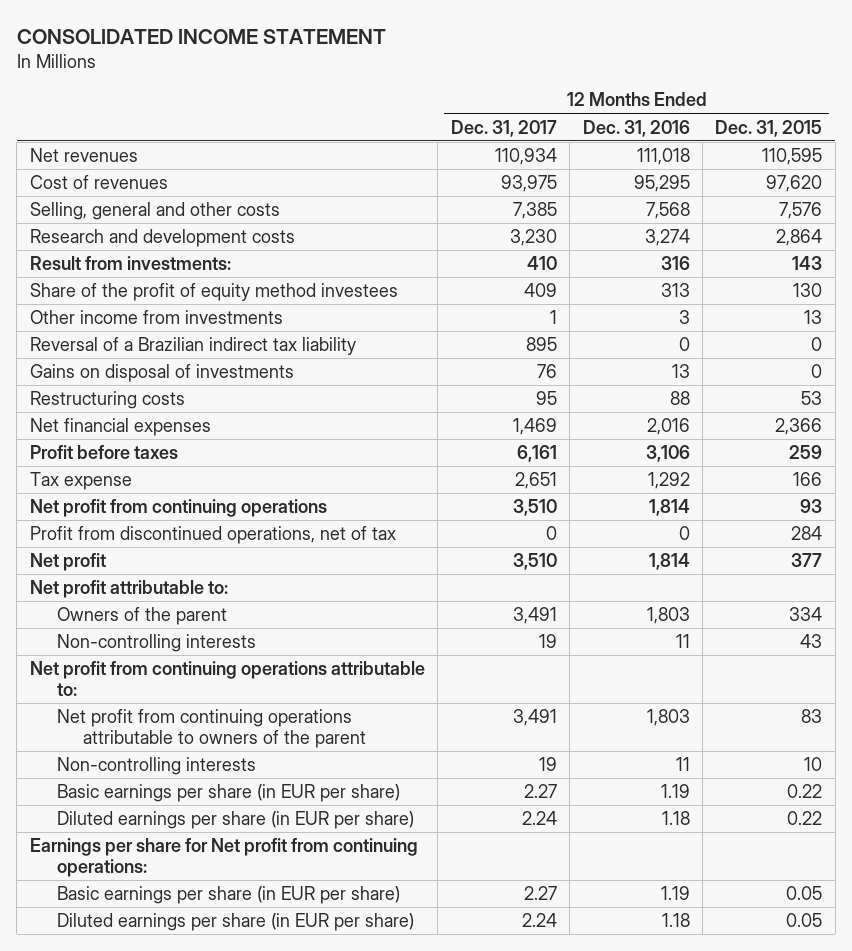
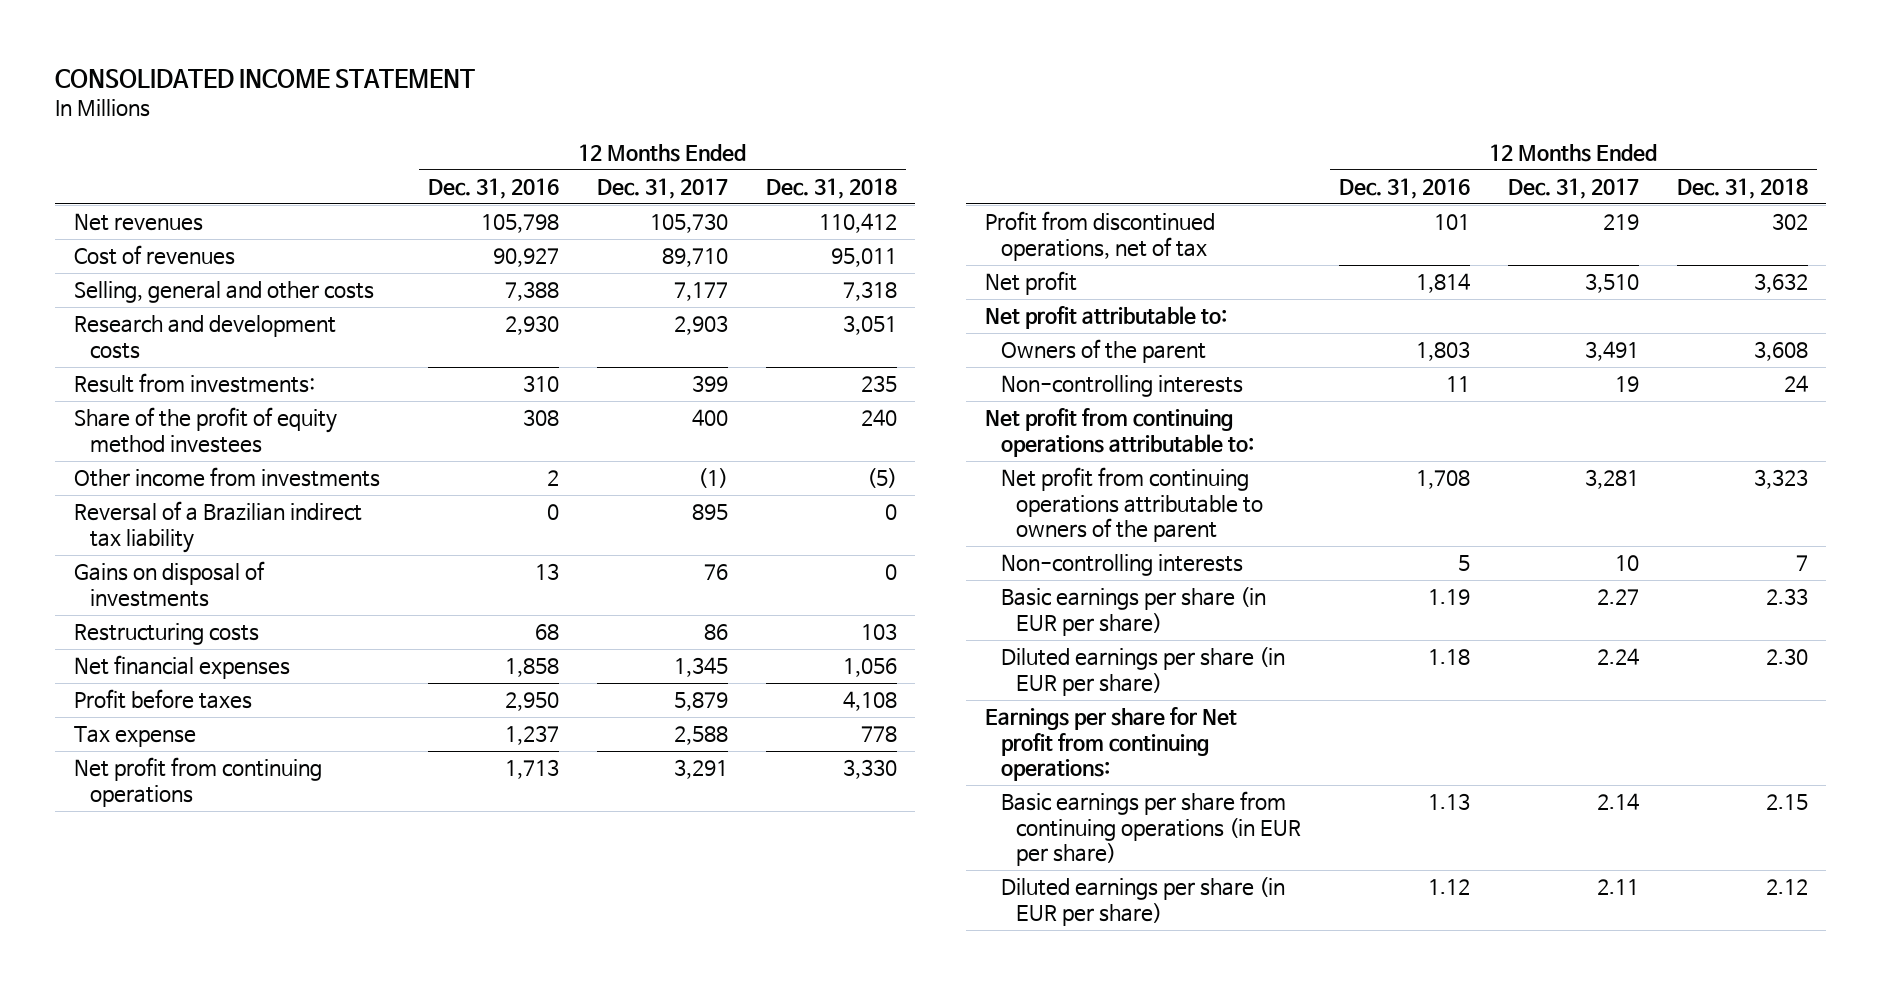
- | 12 Months Ended Dec. 31, 2017 | 12 Months Ended Dec. 31, 2016 | 12 Months Ended Dec. 31, 2015
+ | 12 Months Ended Dec. 31, 2016 | 12 Months Ended Dec. 31, 2017 | 12 Months Ended Dec. 31, 2018
- Net revenues | 110,934 | 111,018 | 110,595
- Cost of revenues | 93,975 | 95,295 | 97,620
- Selling, general and other costs | 7,385 | 7,568 | 7,576
- Research and development costs | 3,230 | 3,274 | 2,864
- Result from investments: | 410 | 316 | 143
- Share of the profit of equity method investees | 409 | 313 | 130
- Other income from investments | 1 | 3 | 13
+ Net revenues | 105,798 | 105,730 | 110,412
+ Cost of revenues | 90,927 | 89,710 | 95,011
+ Selling, general and other costs | 7,388 | 7,177 | 7,318
+ Research and development costs | 2,930 | 2,903 | 3,051
+ Result from investments: | 310 | 399 | 235
+ Share of the profit of equity method investees | 308 | 400 | 240
+ Other income from investments | 2 | (1) | (5)
- Restructuring costs | 95 | 88 | 53
- Net financial expenses | 1,469 | 2,016 | 2,366
- Profit before taxes | 6,161 | 3,106 | 259
- Tax expense | 2,651 | 1,292 | 166
- Net profit from continuing operations | 3,510 | 1,814 | 93
- Profit from discontinued operations, net of tax | 0 | 0 | 284
+ Restructuring costs | 68 | 86 | 103
+ Net financial expenses | 1,858 | 1,345 | 1,056
+ Profit before taxes | 2,950 | 5,879 | 4,108
+ Tax expense | 1,237 | 2,588 | 778
+ Net profit from continuing operations | 1,713 | 3,291 | 3,330
+ Profit from discontinued operations, net of tax | 101 | 219 | 302
- Net profit from continuing operations attributable to owners of the parent | 3,491 | 1,803 | 83
- Non-controlling interests | 19 | 11 | 10
+ Net profit from continuing operations attributable to owners of the parent | 1,708 | 3,281 | 3,323
+ Non-controlling interests | 5 | 10 | 7
- Basic earnings per share (in EUR per share) | 2.27 | 1.19 | 0.05
- Diluted earnings per share (in EUR per share) | 2.24 | 1.18 | 0.05
+ Basic earnings per share from continuing operations (in EUR per share) | 1.13 | 2.14 | 2.15
+ Diluted earnings per share (in EUR per share) | 1.12 | 2.11 | 2.12

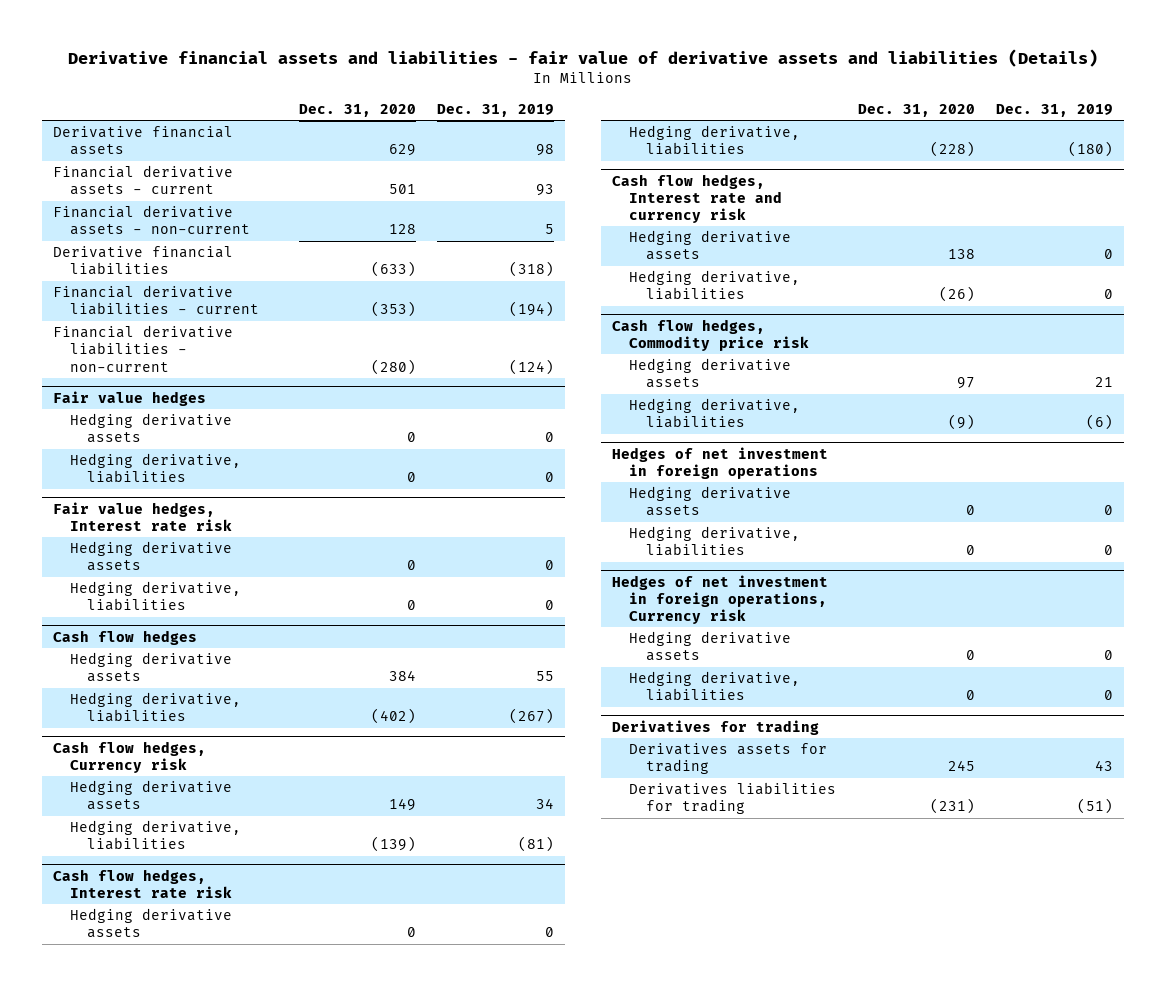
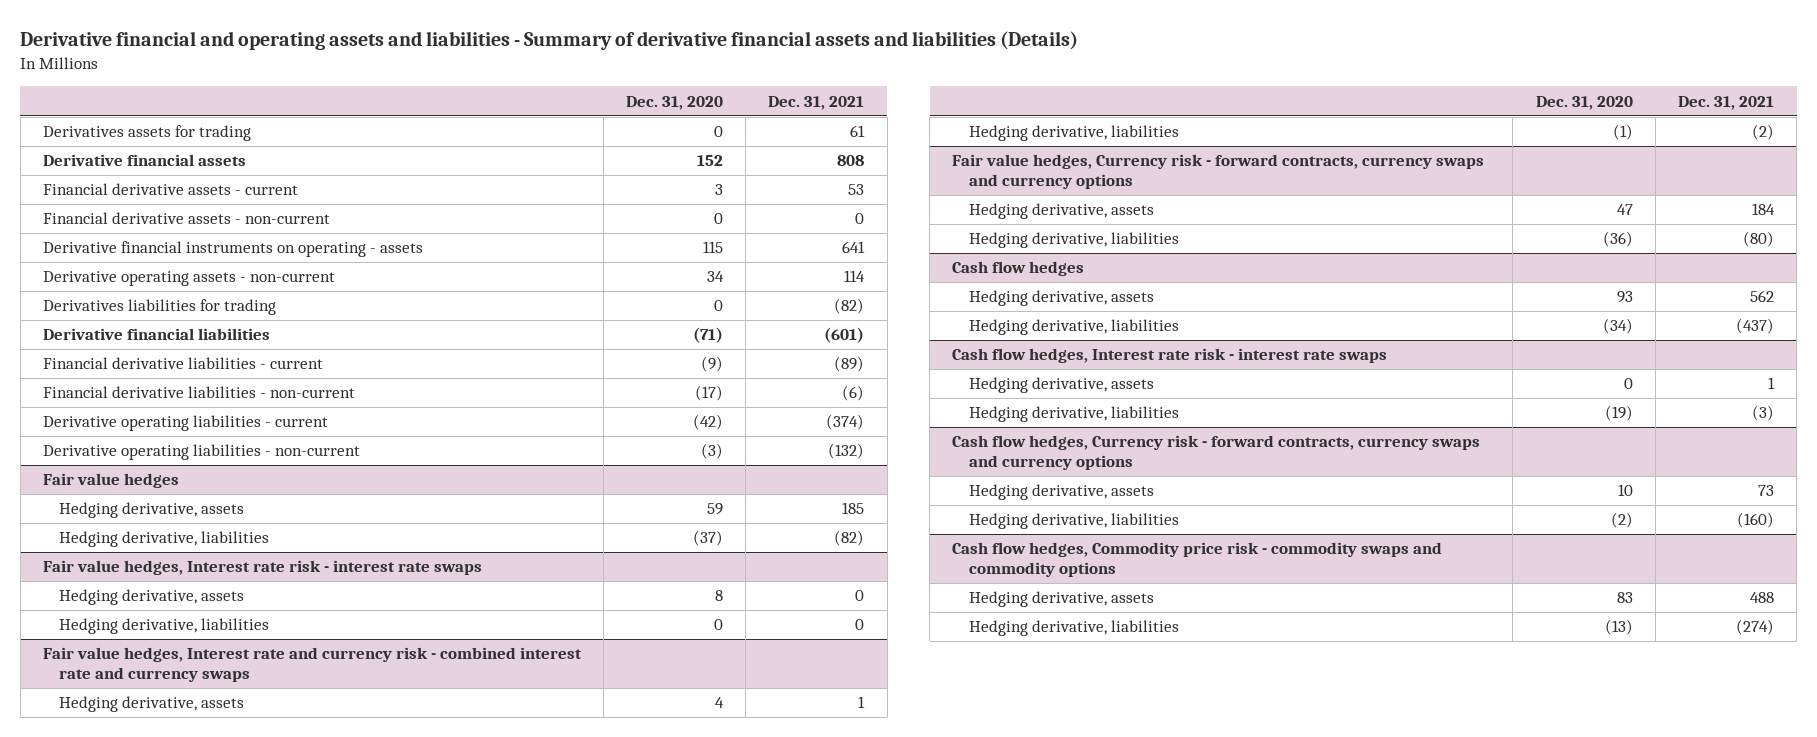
- Derivative financial assets and liabilities - fair value of derivative assets and liabilities (Details)
+ Derivative financial and operating assets and liabilities - Summary of derivative financial assets and liabilities (Details)
- | Dec. 31, 2020 | Dec. 31, 2019
+ | Dec. 31, 2020 | Dec. 31, 2021
- Derivative financial assets | 629 | 98
- Financial derivative assets - current | 501 | 93
- Financial derivative assets - non-current | 128 | 5
- Derivative financial liabilities | (633) | (318)
- Financial derivative liabilities - current | (353) | (194)
- Financial derivative liabilities - non-current | (280) | (124)
+ Derivatives assets for trading | 0 | 61
+ Derivative financial assets | 152 | 808
+ Financial derivative assets - current | 3 | 53
+ Financial derivative assets - non-current | 0 | 0
+ Derivative financial instruments on operating - assets | 115 | 641
+ Derivative operating assets - non-current | 34 | 114
+ Derivatives liabilities for trading | 0 | (82)
+ Derivative financial liabilities | (71) | (601)
+ Financial derivative liabilities - current | (9) | (89)
+ Financial derivative liabilities - non-current | (17) | (6)
+ Derivative operating liabilities - current | (42) | (374)
+ Derivative operating liabilities - non-current | (3) | (132)
@ Fair value hedges
- Hedging derivative assets | 0 | 0
- Hedging derivative, liabilities | 0 | 0
- Fair value hedges, Interest rate risk
- Hedging derivative assets | 0 | 0
@ Fair value hedges
+ Hedging derivative, assets | 59 | 185
+ Hedging derivative, liabilities | (37) | (82)
+ Fair value hedges, Interest rate risk - interest rate swaps
+ Hedging derivative, assets | 8 | 0
+ Fair value hedges, Interest rate and currency risk - combined interest rate and currency swaps
+ Hedging derivative, assets | 4 | 1
+ Hedging derivative, liabilities | (1) | (2)
+ Fair value hedges, Currency risk - forward contracts, currency swaps and currency options
+ Hedging derivative, assets | 47 | 184
+ Hedging derivative, liabilities | (36) | (80)
@ Cash flow hedges
- Hedging derivative assets | 384 | 55
- Hedging derivative, liabilities | (402) | (267)
- Cash flow hedges, Currency risk
- Hedging derivative assets | 149 | 34
- Hedging derivative, liabilities | (139) | (81)
- Cash flow hedges, Interest rate risk
- Hedging derivative assets | 0 | 0
- Hedging derivative, liabilities | (228) | (180)
- Cash flow hedges, Interest rate and currency risk
- Hedging derivative assets | 138 | 0
- Hedging derivative, liabilities | (26) | 0
- Cash flow hedges, Commodity price risk
- Hedging derivative assets | 97 | 21
- Hedging derivative, liabilities | (9) | (6)
- Hedges of net investment in foreign operations
- Hedging derivative assets | 0 | 0
- Hedging derivative, liabilities | 0 | 0
- Hedges of net investment in foreign operations, Currency risk
- Hedging derivative assets | 0 | 0
- Hedging derivative, liabilities | 0 | 0
- Derivatives for trading
- Derivatives assets for trading | 245 | 43
- Derivatives liabilities for trading | (231) | (51)
@ Cash flow hedges
+ Hedging derivative, assets | 93 | 562
+ Hedging derivative, liabilities | (34) | (437)
+ Cash flow hedges, Interest rate risk - interest rate swaps
+ Hedging derivative, assets | 0 | 1
+ Hedging derivative, liabilities | (19) | (3)
+ Cash flow hedges, Currency risk - forward contracts, currency swaps and currency options
+ Hedging derivative, assets | 10 | 73
+ Hedging derivative, liabilities | (2) | (160)
+ Cash flow hedges, Commodity price risk - commodity swaps and commodity options
+ Hedging derivative, assets | 83 | 488
+ Hedging derivative, liabilities | (13) | (274)

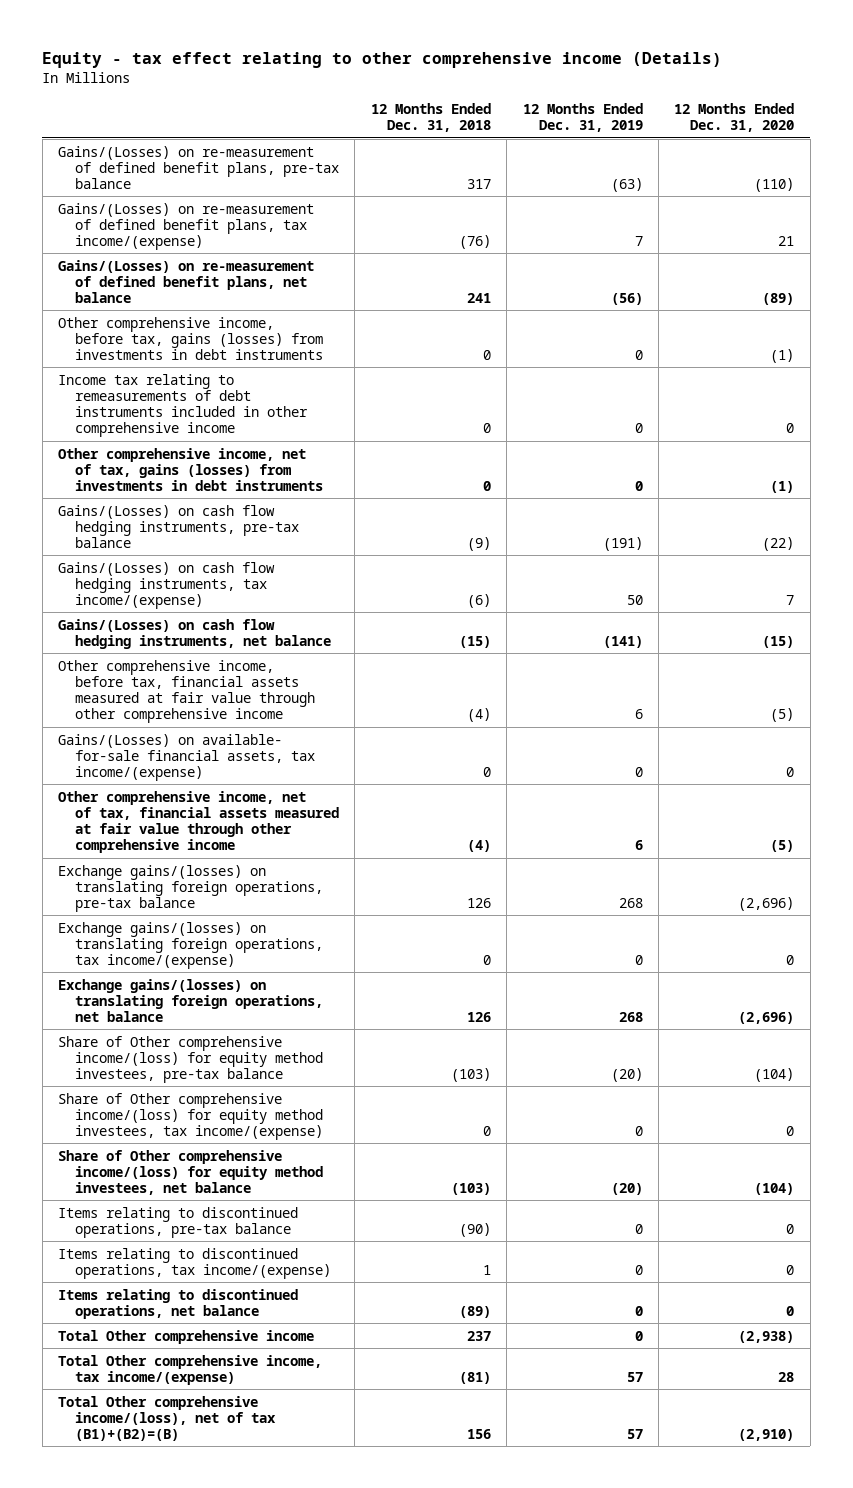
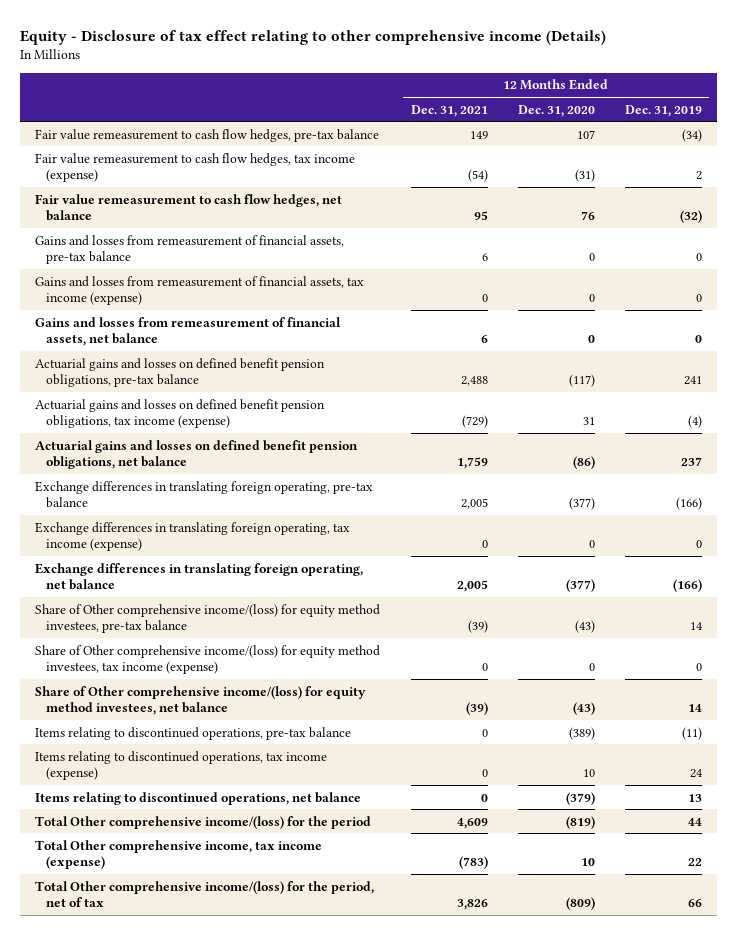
- Equity - tax effect relating to other comprehensive income (Details)
+ Equity - Disclosure of tax effect relating to other comprehensive income (Details)
- | 12 Months Ended Dec. 31, 2018 | 12 Months Ended Dec. 31, 2019 | 12 Months Ended Dec. 31, 2020
+ | 12 Months Ended Dec. 31, 2021 | 12 Months Ended Dec. 31, 2020 | 12 Months Ended Dec. 31, 2019
- Gains/(Losses) on re-measurement of defined benefit plans, pre-tax balance | 317 | (63) | (110)
- Gains/(Losses) on re-measurement of defined benefit plans, tax income/(expense) | (76) | 7 | 21
- Gains/(Losses) on re-measurement of defined benefit plans, net balance | 241 | (56) | (89)
- Other comprehensive income, before tax, gains (losses) from investments in debt instruments | 0 | 0 | (1)
- Income tax relating to remeasurements of debt instruments included in other comprehensive income | 0 | 0 | 0
- Other comprehensive income, net of tax, gains (losses) from investments in debt instruments | 0 | 0 | (1)
- Gains/(Losses) on cash flow hedging instruments, pre-tax balance | (9) | (191) | (22)
- Gains/(Losses) on cash flow hedging instruments, tax income/(expense) | (6) | 50 | 7
- Gains/(Losses) on cash flow hedging instruments, net balance | (15) | (141) | (15)
- Other comprehensive income, before tax, financial assets measured at fair value through other comprehensive income | (4) | 6 | (5)
- Gains/(Losses) on available- for-sale financial assets, tax income/(expense) | 0 | 0 | 0
- Other comprehensive income, net of tax, financial assets measured at fair value through other comprehensive income | (4) | 6 | (5)
- Exchange gains/(losses) on translating foreign operations, pre-tax balance | 126 | 268 | (2,696)
- Exchange gains/(losses) on translating foreign operations, tax income/(expense) | 0 | 0 | 0
- Exchange gains/(losses) on translating foreign operations, net balance | 126 | 268 | (2,696)
- Share of Other comprehensive income/(loss) for equity method investees, pre-tax balance | (103) | (20) | (104)
- Share of Other comprehensive income/(loss) for equity method investees, tax income/(expense) | 0 | 0 | 0
- Share of Other comprehensive income/(loss) for equity method investees, net balance | (103) | (20) | (104)
- Items relating to discontinued operations, pre-tax balance | (90) | 0 | 0
- Items relating to discontinued operations, tax income/(expense) | 1 | 0 | 0
- Items relating to discontinued operations, net balance | (89) | 0 | 0
- Total Other comprehensive income | 237 | 0 | (2,938)
- Total Other comprehensive income, tax income/(expense) | (81) | 57 | 28
- Total Other comprehensive income/(loss), net of tax (B1)+(B2)=(B) | 156 | 57 | (2,910)
+ Fair value remeasurement to cash flow hedges, pre-tax balance | 149 | 107 | (34)
+ Fair value remeasurement to cash flow hedges, tax income (expense) | (54) | (31) | 2
+ Fair value remeasurement to cash flow hedges, net balance | 95 | 76 | (32)
+ Gains and losses from remeasurement of financial assets, pre-tax balance | 6 | 0 | 0
+ Gains and losses from remeasurement of financial assets, tax income (expense) | 0 | 0 | 0
+ Gains and losses from remeasurement of financial assets, net balance | 6 | 0 | 0
+ Actuarial gains and losses on defined benefit pension obligations, pre-tax balance | 2,488 | (117) | 241
+ Actuarial gains and losses on defined benefit pension obligations, tax income (expense) | (729) | 31 | (4)
+ Actuarial gains and losses on defined benefit pension obligations, net balance | 1,759 | (86) | 237
+ Exchange differences in translating foreign operating, pre-tax balance | 2,005 | (377) | (166)
+ Exchange differences in translating foreign operating, tax income (expense) | 0 | 0 | 0
+ Exchange differences in translating foreign operating, net balance | 2,005 | (377) | (166)
+ Share of Other comprehensive income/(loss) for equity method investees, pre-tax balance | (39) | (43) | 14
+ Share of Other comprehensive income/(loss) for equity method investees, tax income (expense) | 0 | 0 | 0
+ Share of Other comprehensive income/(loss) for equity method investees, net balance | (39) | (43) | 14
+ Items relating to discontinued operations, pre-tax balance | 0 | (389) | (11)
+ Items relating to discontinued operations, tax income (expense) | 0 | 10 | 24
+ Items relating to discontinued operations, net balance | 0 | (379) | 13
+ Total Other comprehensive income/(loss) for the period | 4,609 | (819) | 44
+ Total Other comprehensive income, tax income (expense) | (783) | 10 | 22
+ Total Other comprehensive income/(loss) for the period, net of tax | 3,826 | (809) | 66

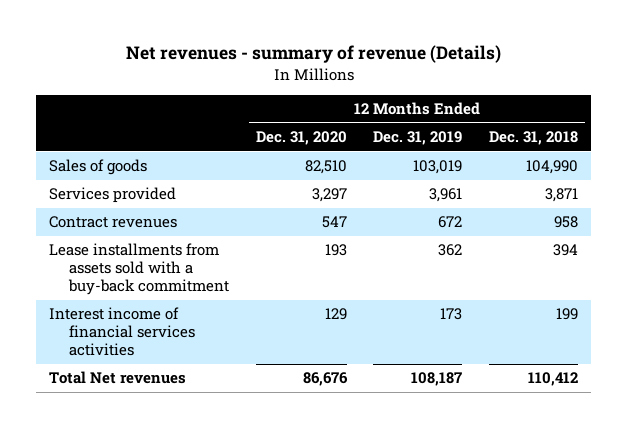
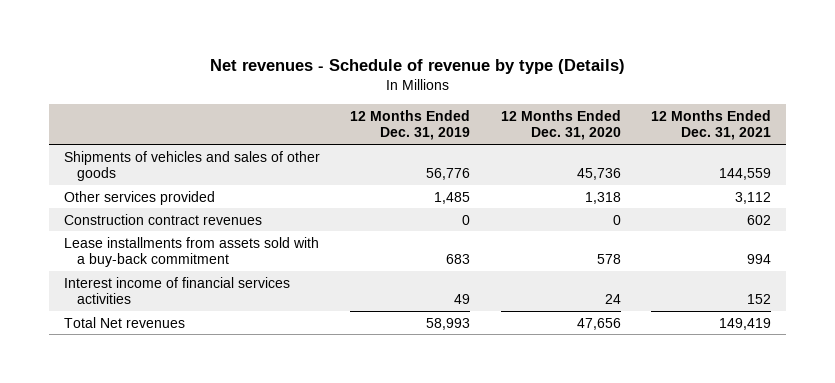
- Net revenues - summary of revenue (Details)
+ Net revenues - Schedule of revenue by type (Details)
- | 12 Months Ended Dec. 31, 2020 | 12 Months Ended Dec. 31, 2019 | 12 Months Ended Dec. 31, 2018
+ | 12 Months Ended Dec. 31, 2019 | 12 Months Ended Dec. 31, 2020 | 12 Months Ended Dec. 31, 2021
- Sales of goods | 82,510 | 103,019 | 104,990
- Services provided | 3,297 | 3,961 | 3,871
- Contract revenues | 547 | 672 | 958
- Lease installments from assets sold with a buy-back commitment | 193 | 362 | 394
- Interest income of financial services activities | 129 | 173 | 199
- Total Net revenues | 86,676 | 108,187 | 110,412
+ Shipments of vehicles and sales of other goods | 56,776 | 45,736 | 144,559
+ Other services provided | 1,485 | 1,318 | 3,112
+ Construction contract revenues | 0 | 0 | 602
+ Lease installments from assets sold with a buy-back commitment | 683 | 578 | 994
+ Interest income of financial services activities | 49 | 24 | 152
+ Total Net revenues | 58,993 | 47,656 | 149,419

